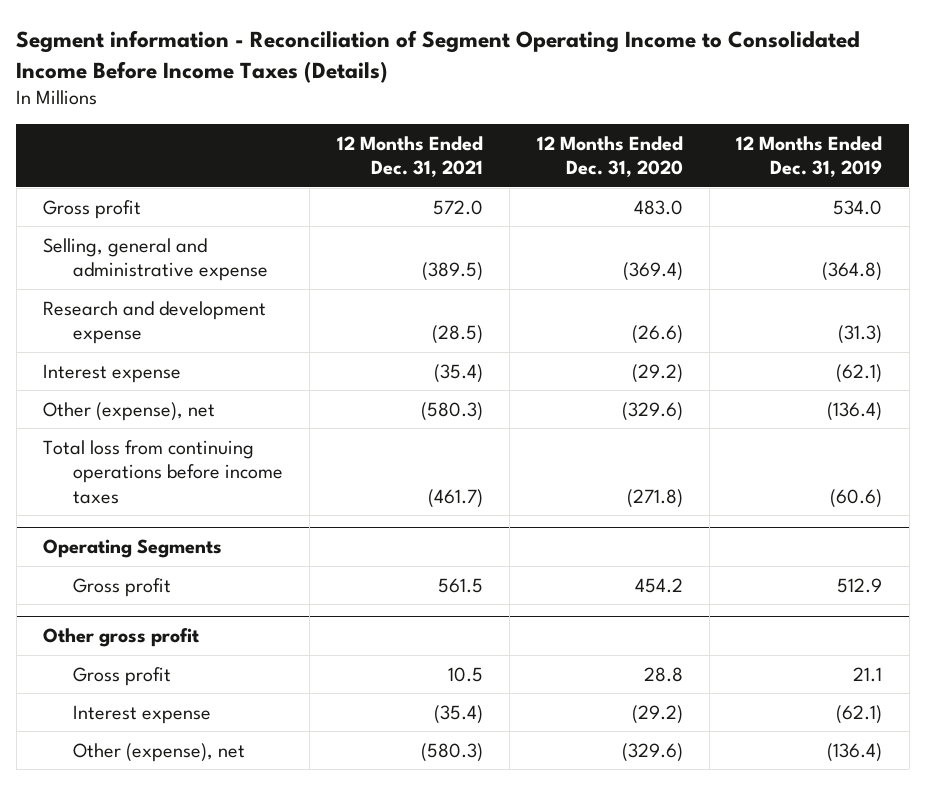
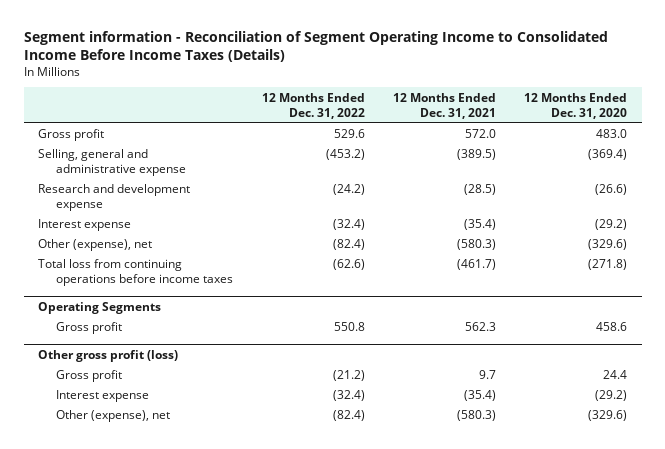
- | 12 Months Ended Dec. 31, 2021 | 12 Months Ended Dec. 31, 2020 | 12 Months Ended Dec. 31, 2019
+ | 12 Months Ended Dec. 31, 2022 | 12 Months Ended Dec. 31, 2021 | 12 Months Ended Dec. 31, 2020
@ Operating Segments
- Gross profit | 561.5 | 454.2 | 512.9
- Other gross profit
- Gross profit | 10.5 | 28.8 | 21.1
@ Operating Segments
+ Gross profit | 550.8 | 562.3 | 458.6
+ Other gross profit (loss)
+ Gross profit | (21.2) | 9.7 | 24.4

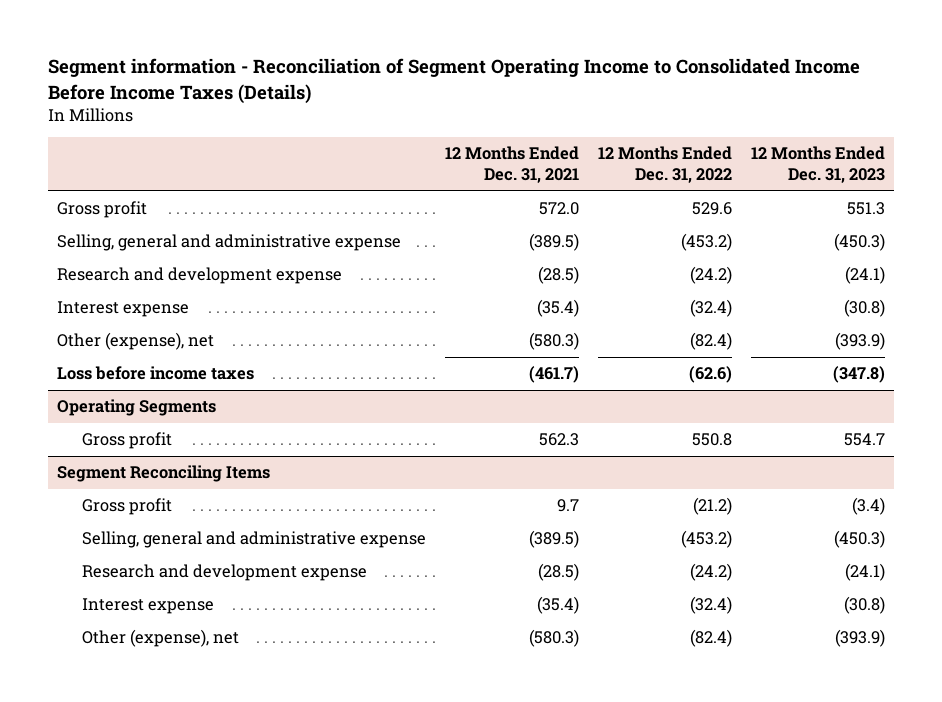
- | 12 Months Ended Dec. 31, 2022 | 12 Months Ended Dec. 31, 2021 | 12 Months Ended Dec. 31, 2020
+ | 12 Months Ended Dec. 31, 2021 | 12 Months Ended Dec. 31, 2022 | 12 Months Ended Dec. 31, 2023
- Total loss from continuing operations before income taxes | (62.6) | (461.7) | (271.8)
+ Loss before income taxes | (461.7) | (62.6) | (347.8)
- Other gross profit (loss)
+ Segment Reconciling Items
+ Selling, general and administrative expense | (389.5) | (453.2) | (450.3)
+ Research and development expense | (28.5) | (24.2) | (24.1)

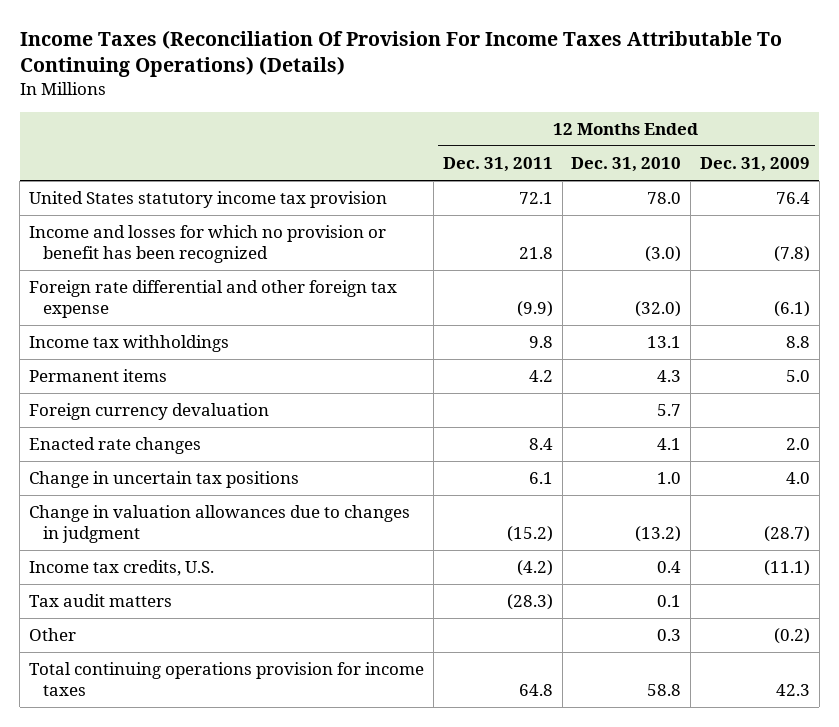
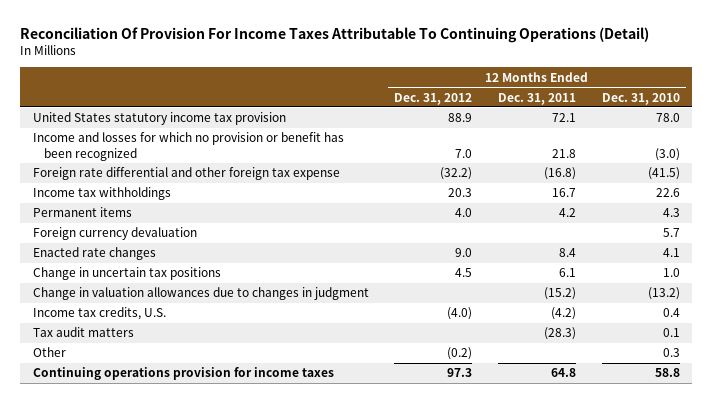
- Income Taxes (Reconciliation Of Provision For Income Taxes Attributable To Continuing Operations) (Details)
+ Reconciliation Of Provision For Income Taxes Attributable To Continuing Operations (Detail)
- | 12 Months Ended Dec. 31, 2011 | 12 Months Ended Dec. 31, 2010 | 12 Months Ended Dec. 31, 2009
+ | 12 Months Ended Dec. 31, 2012 | 12 Months Ended Dec. 31, 2011 | 12 Months Ended Dec. 31, 2010
- Foreign rate differential and other foreign tax expense | (9.9) | (32.0) | (6.1)
- Income tax withholdings | 9.8 | 13.1 | 8.8
+ Foreign rate differential and other foreign tax expense | (32.2) | (16.8) | (41.5)
+ Income tax withholdings | 20.3 | 16.7 | 22.6
- Total continuing operations provision for income taxes | 64.8 | 58.8 | 42.3
+ Continuing operations provision for income taxes | 97.3 | 64.8 | 58.8

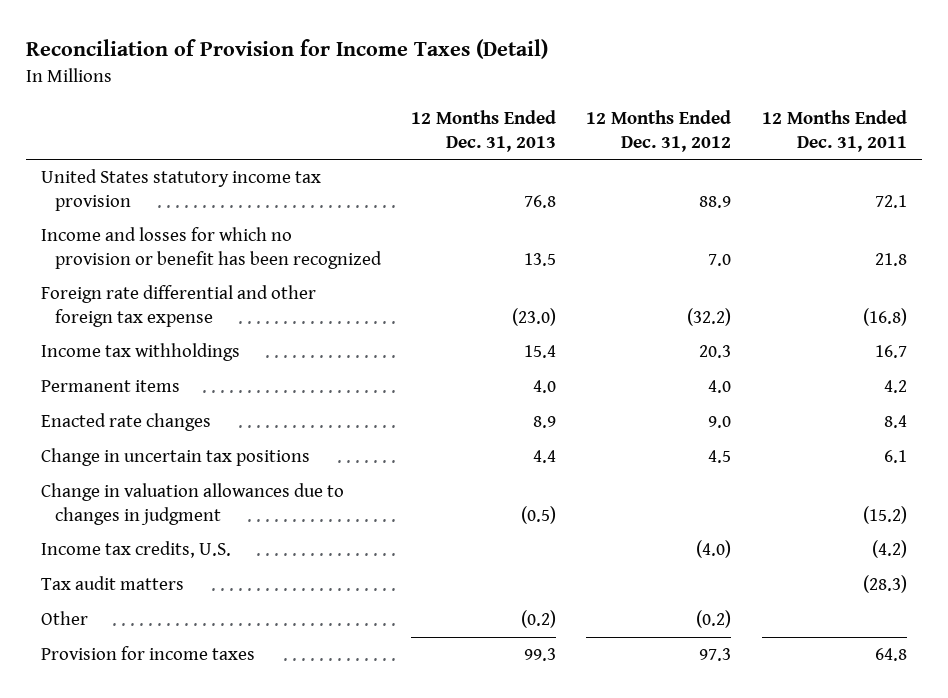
- Reconciliation Of Provision For Income Taxes Attributable To Continuing Operations (Detail)
+ Reconciliation of Provision for Income Taxes (Detail)
- | 12 Months Ended Dec. 31, 2012 | 12 Months Ended Dec. 31, 2011 | 12 Months Ended Dec. 31, 2010
+ | 12 Months Ended Dec. 31, 2013 | 12 Months Ended Dec. 31, 2012 | 12 Months Ended Dec. 31, 2011
- Foreign currency devaluation | | | 5.7
- Continuing operations provision for income taxes | 97.3 | 64.8 | 58.8
+ Provision for income taxes | 99.3 | 97.3 | 64.8

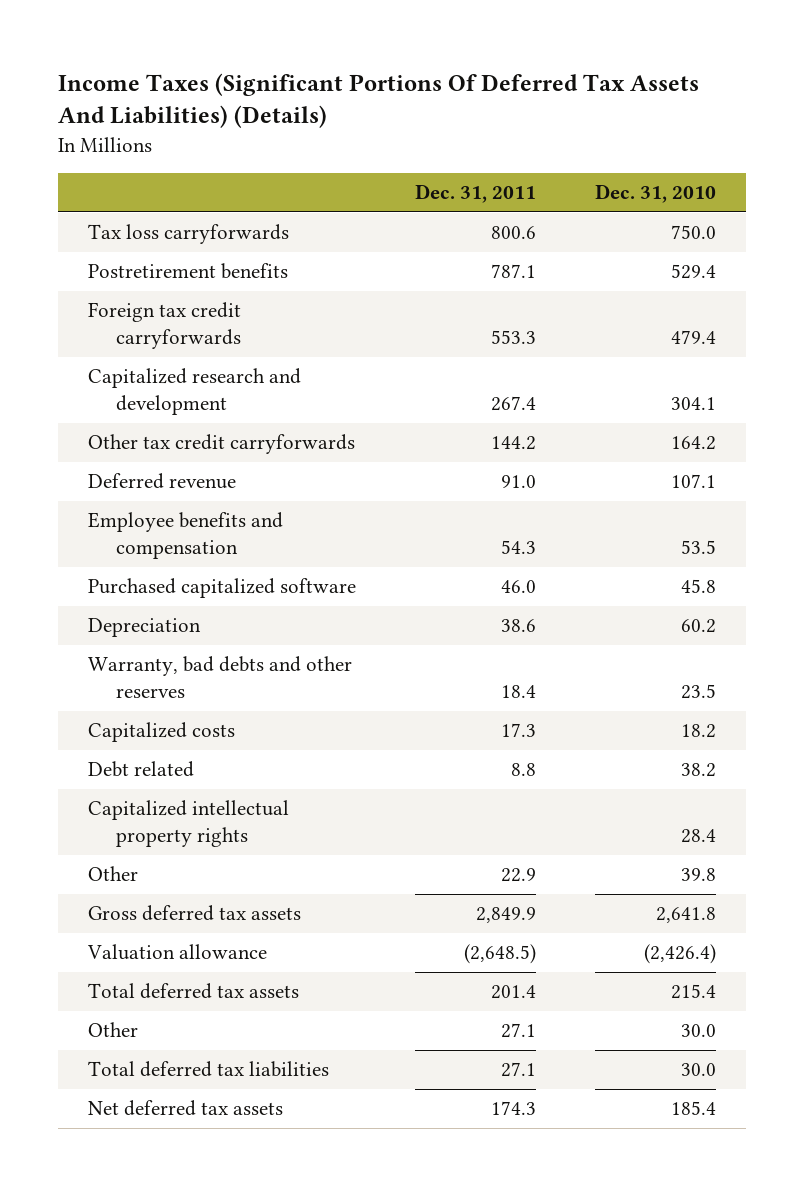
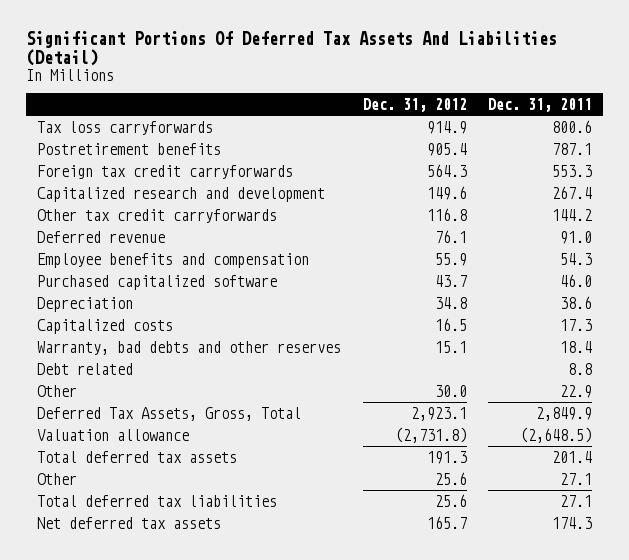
- Income Taxes (Significant Portions Of Deferred Tax Assets And Liabilities) (Details)
+ Significant Portions Of Deferred Tax Assets And Liabilities (Detail)
- | Dec. 31, 2011 | Dec. 31, 2010
+ | Dec. 31, 2012 | Dec. 31, 2011
moved down: Warranty, bad debts and other reserves | 15.1 | 18.4
- Capitalized intellectual property rights | | 28.4
- Gross deferred tax assets | 2,849.9 | 2,641.8
+ Deferred Tax Assets, Gross, Total | 2,923.1 | 2,849.9

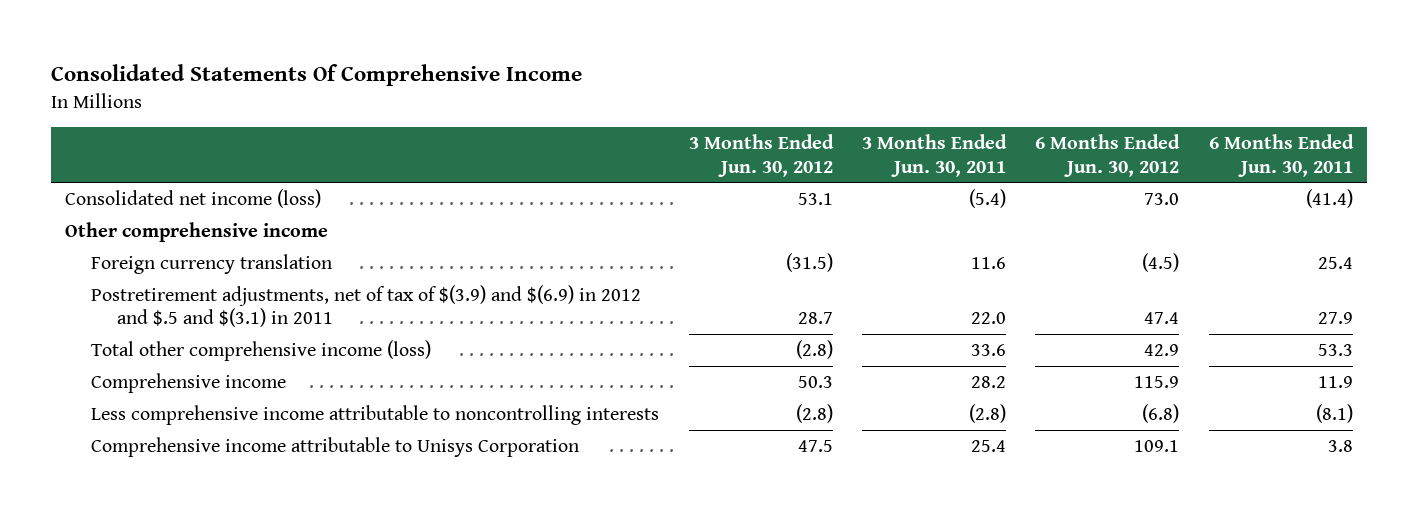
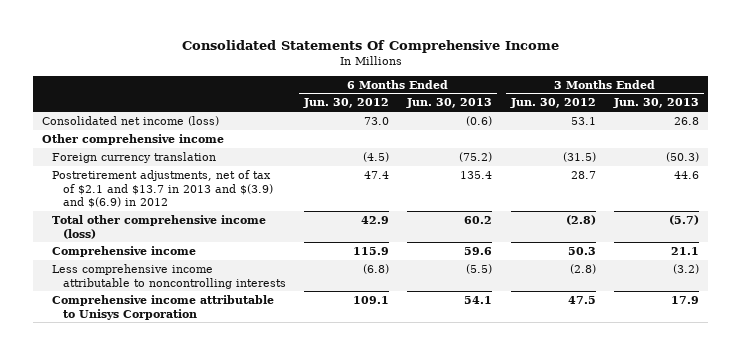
- | 3 Months Ended Jun. 30, 2012 | 3 Months Ended Jun. 30, 2011 | 6 Months Ended Jun. 30, 2012 | 6 Months Ended Jun. 30, 2011
+ | 6 Months Ended Jun. 30, 2012 | 6 Months Ended Jun. 30, 2013 | 3 Months Ended Jun. 30, 2012 | 3 Months Ended Jun. 30, 2013
- Postretirement adjustments, net of tax of $(3.9) and $(6.9) in 2012 and $.5 and $(3.1) in 2011 | 28.7 | 22.0 | 47.4 | 27.9
+ Postretirement adjustments, net of tax of $2.1 and $13.7 in 2013 and $(3.9) and $(6.9) in 2012 | 47.4 | 135.4 | 28.7 | 44.6

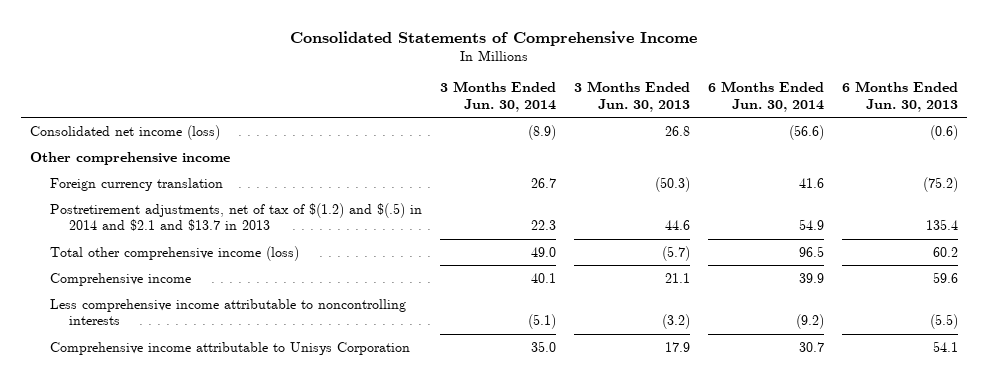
- Consolidated Statements Of Comprehensive Income
+ Consolidated Statements of Comprehensive Income
- | 6 Months Ended Jun. 30, 2012 | 6 Months Ended Jun. 30, 2013 | 3 Months Ended Jun. 30, 2012 | 3 Months Ended Jun. 30, 2013
+ | 3 Months Ended Jun. 30, 2014 | 3 Months Ended Jun. 30, 2013 | 6 Months Ended Jun. 30, 2014 | 6 Months Ended Jun. 30, 2013
- Postretirement adjustments, net of tax of $2.1 and $13.7 in 2013 and $(3.9) and $(6.9) in 2012 | 47.4 | 135.4 | 28.7 | 44.6
+ Postretirement adjustments, net of tax of $(1.2) and $(.5) in 2014 and $2.1 and $13.7 in 2013 | 22.3 | 44.6 | 54.9 | 135.4

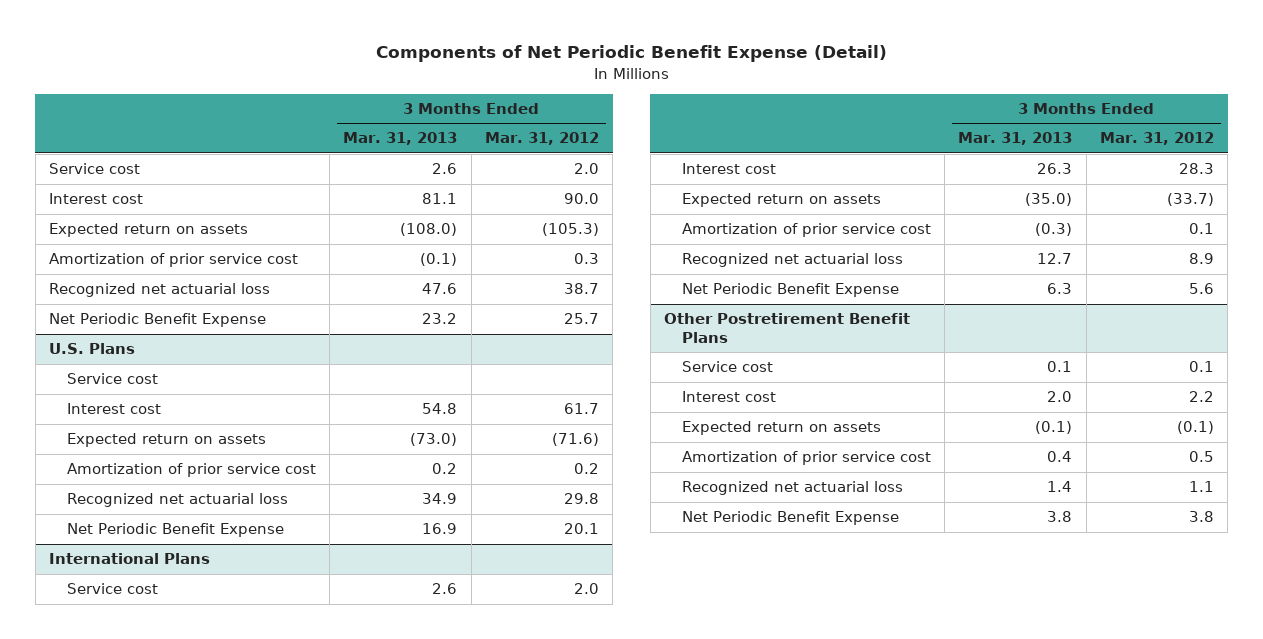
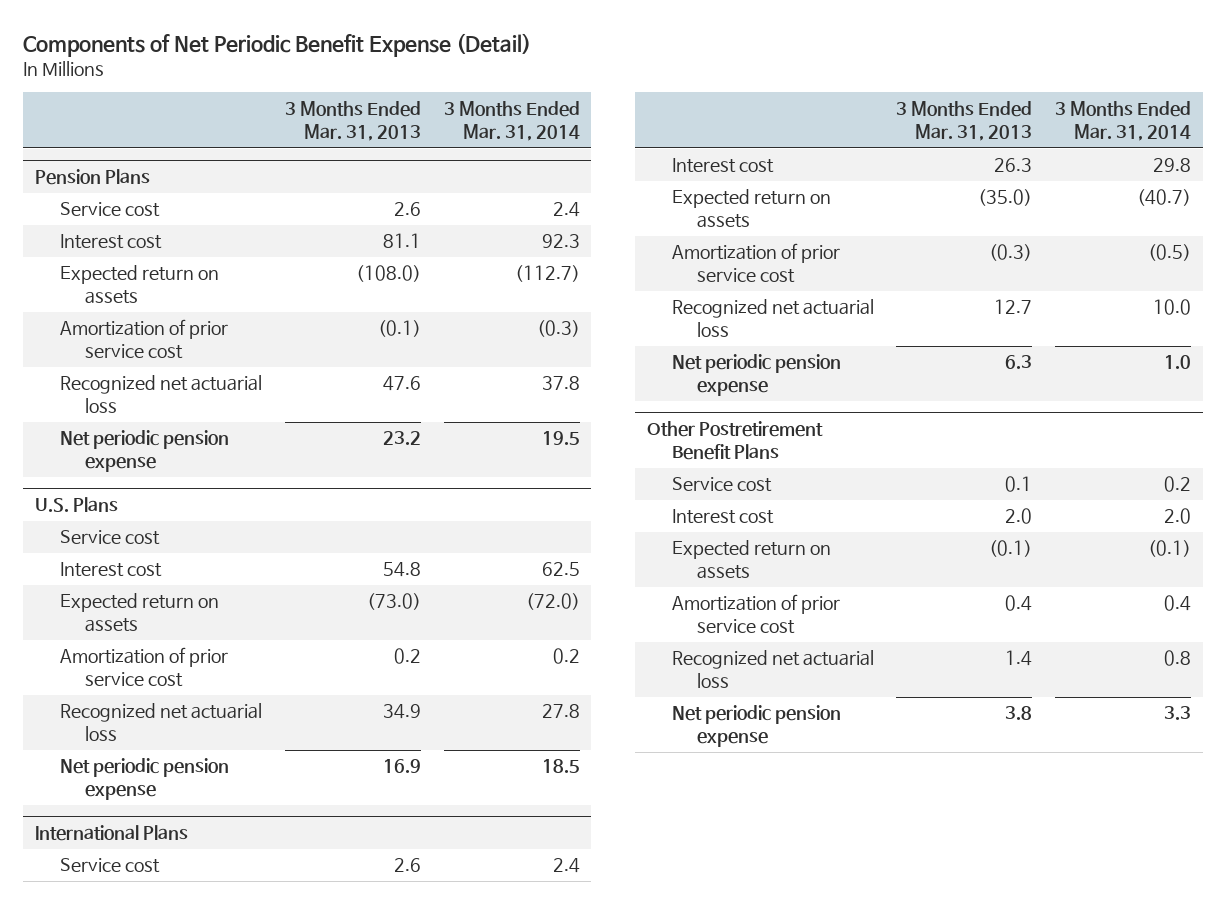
- | 3 Months Ended Mar. 31, 2013 | 3 Months Ended Mar. 31, 2012
+ | 3 Months Ended Mar. 31, 2013 | 3 Months Ended Mar. 31, 2014
+ Pension Plans
- Net Periodic Benefit Expense | 23.2 | 25.7
+ Net periodic pension expense | 23.2 | 19.5
@ U.S. Plans
- Net Periodic Benefit Expense | 16.9 | 20.1
+ Net periodic pension expense | 16.9 | 18.5
@ International Plans
- Net Periodic Benefit Expense | 6.3 | 5.6
+ Net periodic pension expense | 6.3 | 1.0
@ Other Postretirement Benefit Plans
- Net Periodic Benefit Expense | 3.8 | 3.8
+ Net periodic pension expense | 3.8 | 3.3

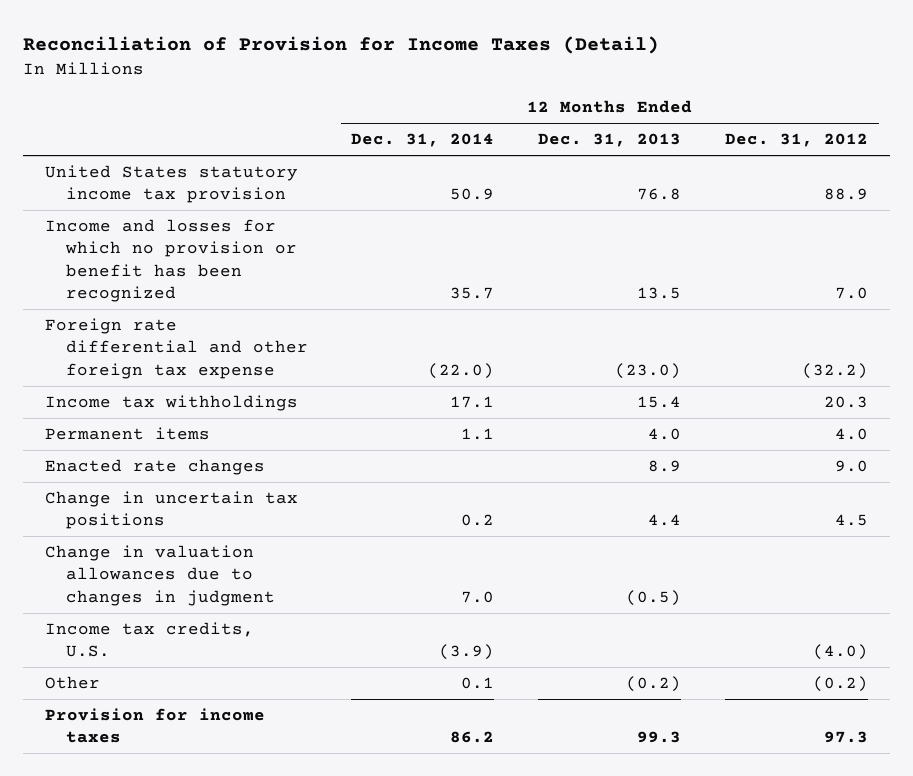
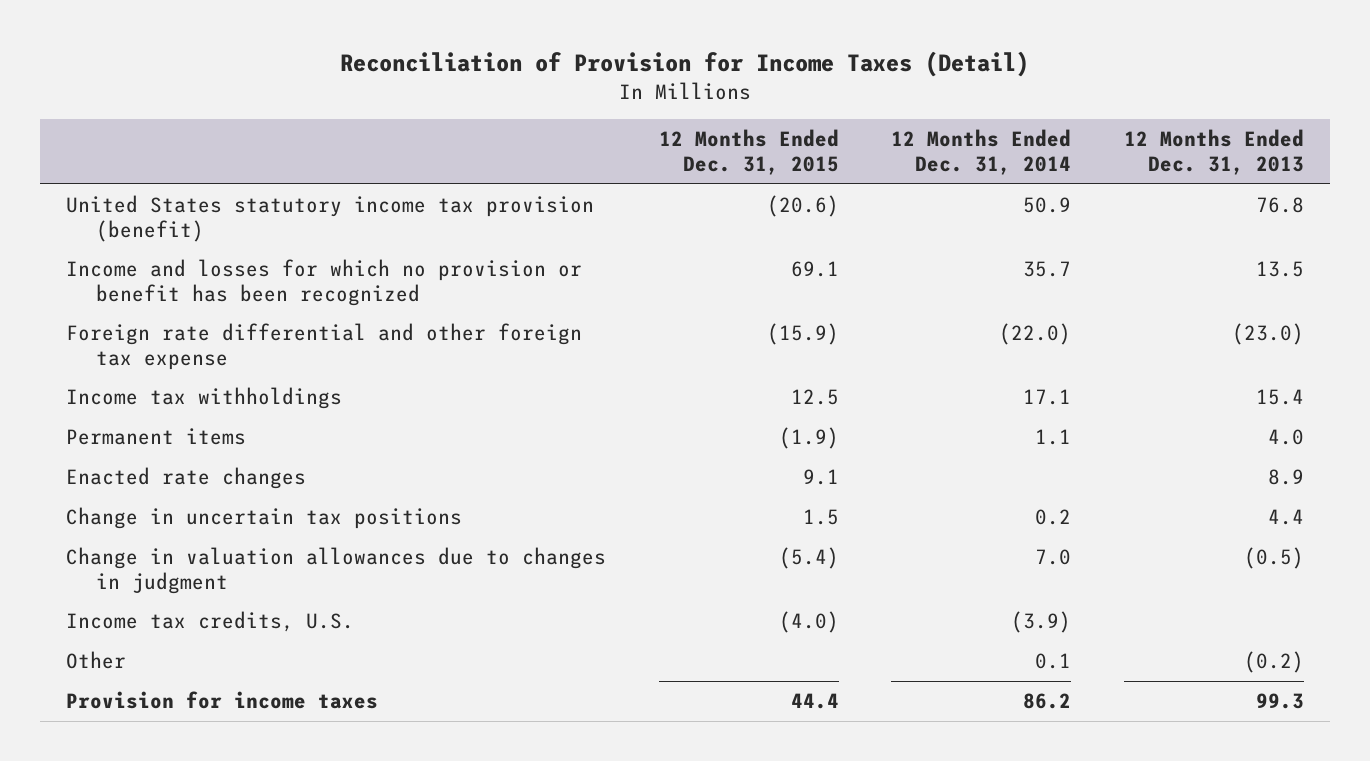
- | 12 Months Ended Dec. 31, 2014 | 12 Months Ended Dec. 31, 2013 | 12 Months Ended Dec. 31, 2012
+ | 12 Months Ended Dec. 31, 2015 | 12 Months Ended Dec. 31, 2014 | 12 Months Ended Dec. 31, 2013
- United States statutory income tax provision | 50.9 | 76.8 | 88.9
+ United States statutory income tax provision (benefit) | (20.6) | 50.9 | 76.8

